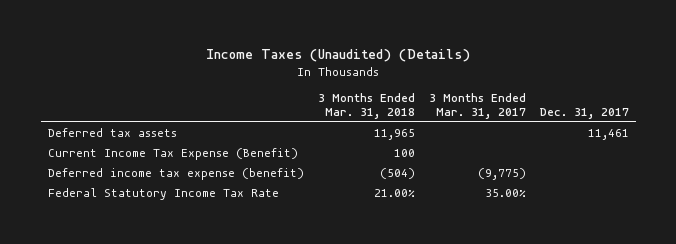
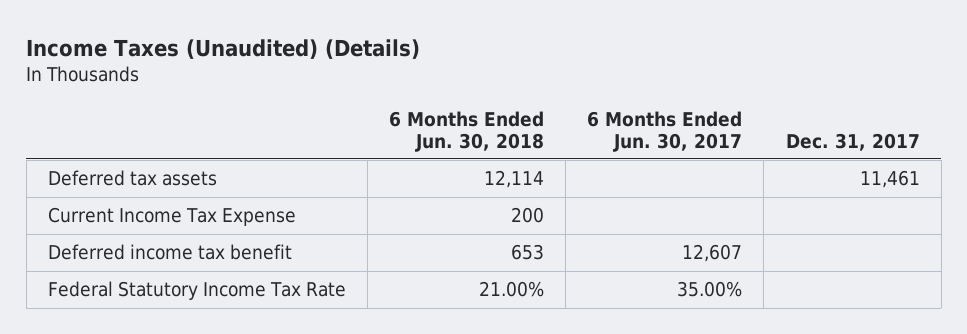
- | 3 Months Ended Mar. 31, 2018 | 3 Months Ended Mar. 31, 2017 | Dec. 31, 2017
+ | 6 Months Ended Jun. 30, 2018 | 6 Months Ended Jun. 30, 2017 | Dec. 31, 2017
- Current Income Tax Expense (Benefit) | 100 | |
- Deferred income tax expense (benefit) | (504) | (9,775) |
+ Current Income Tax Expense | 200 | |
+ Deferred income tax benefit | 653 | 12,607 |

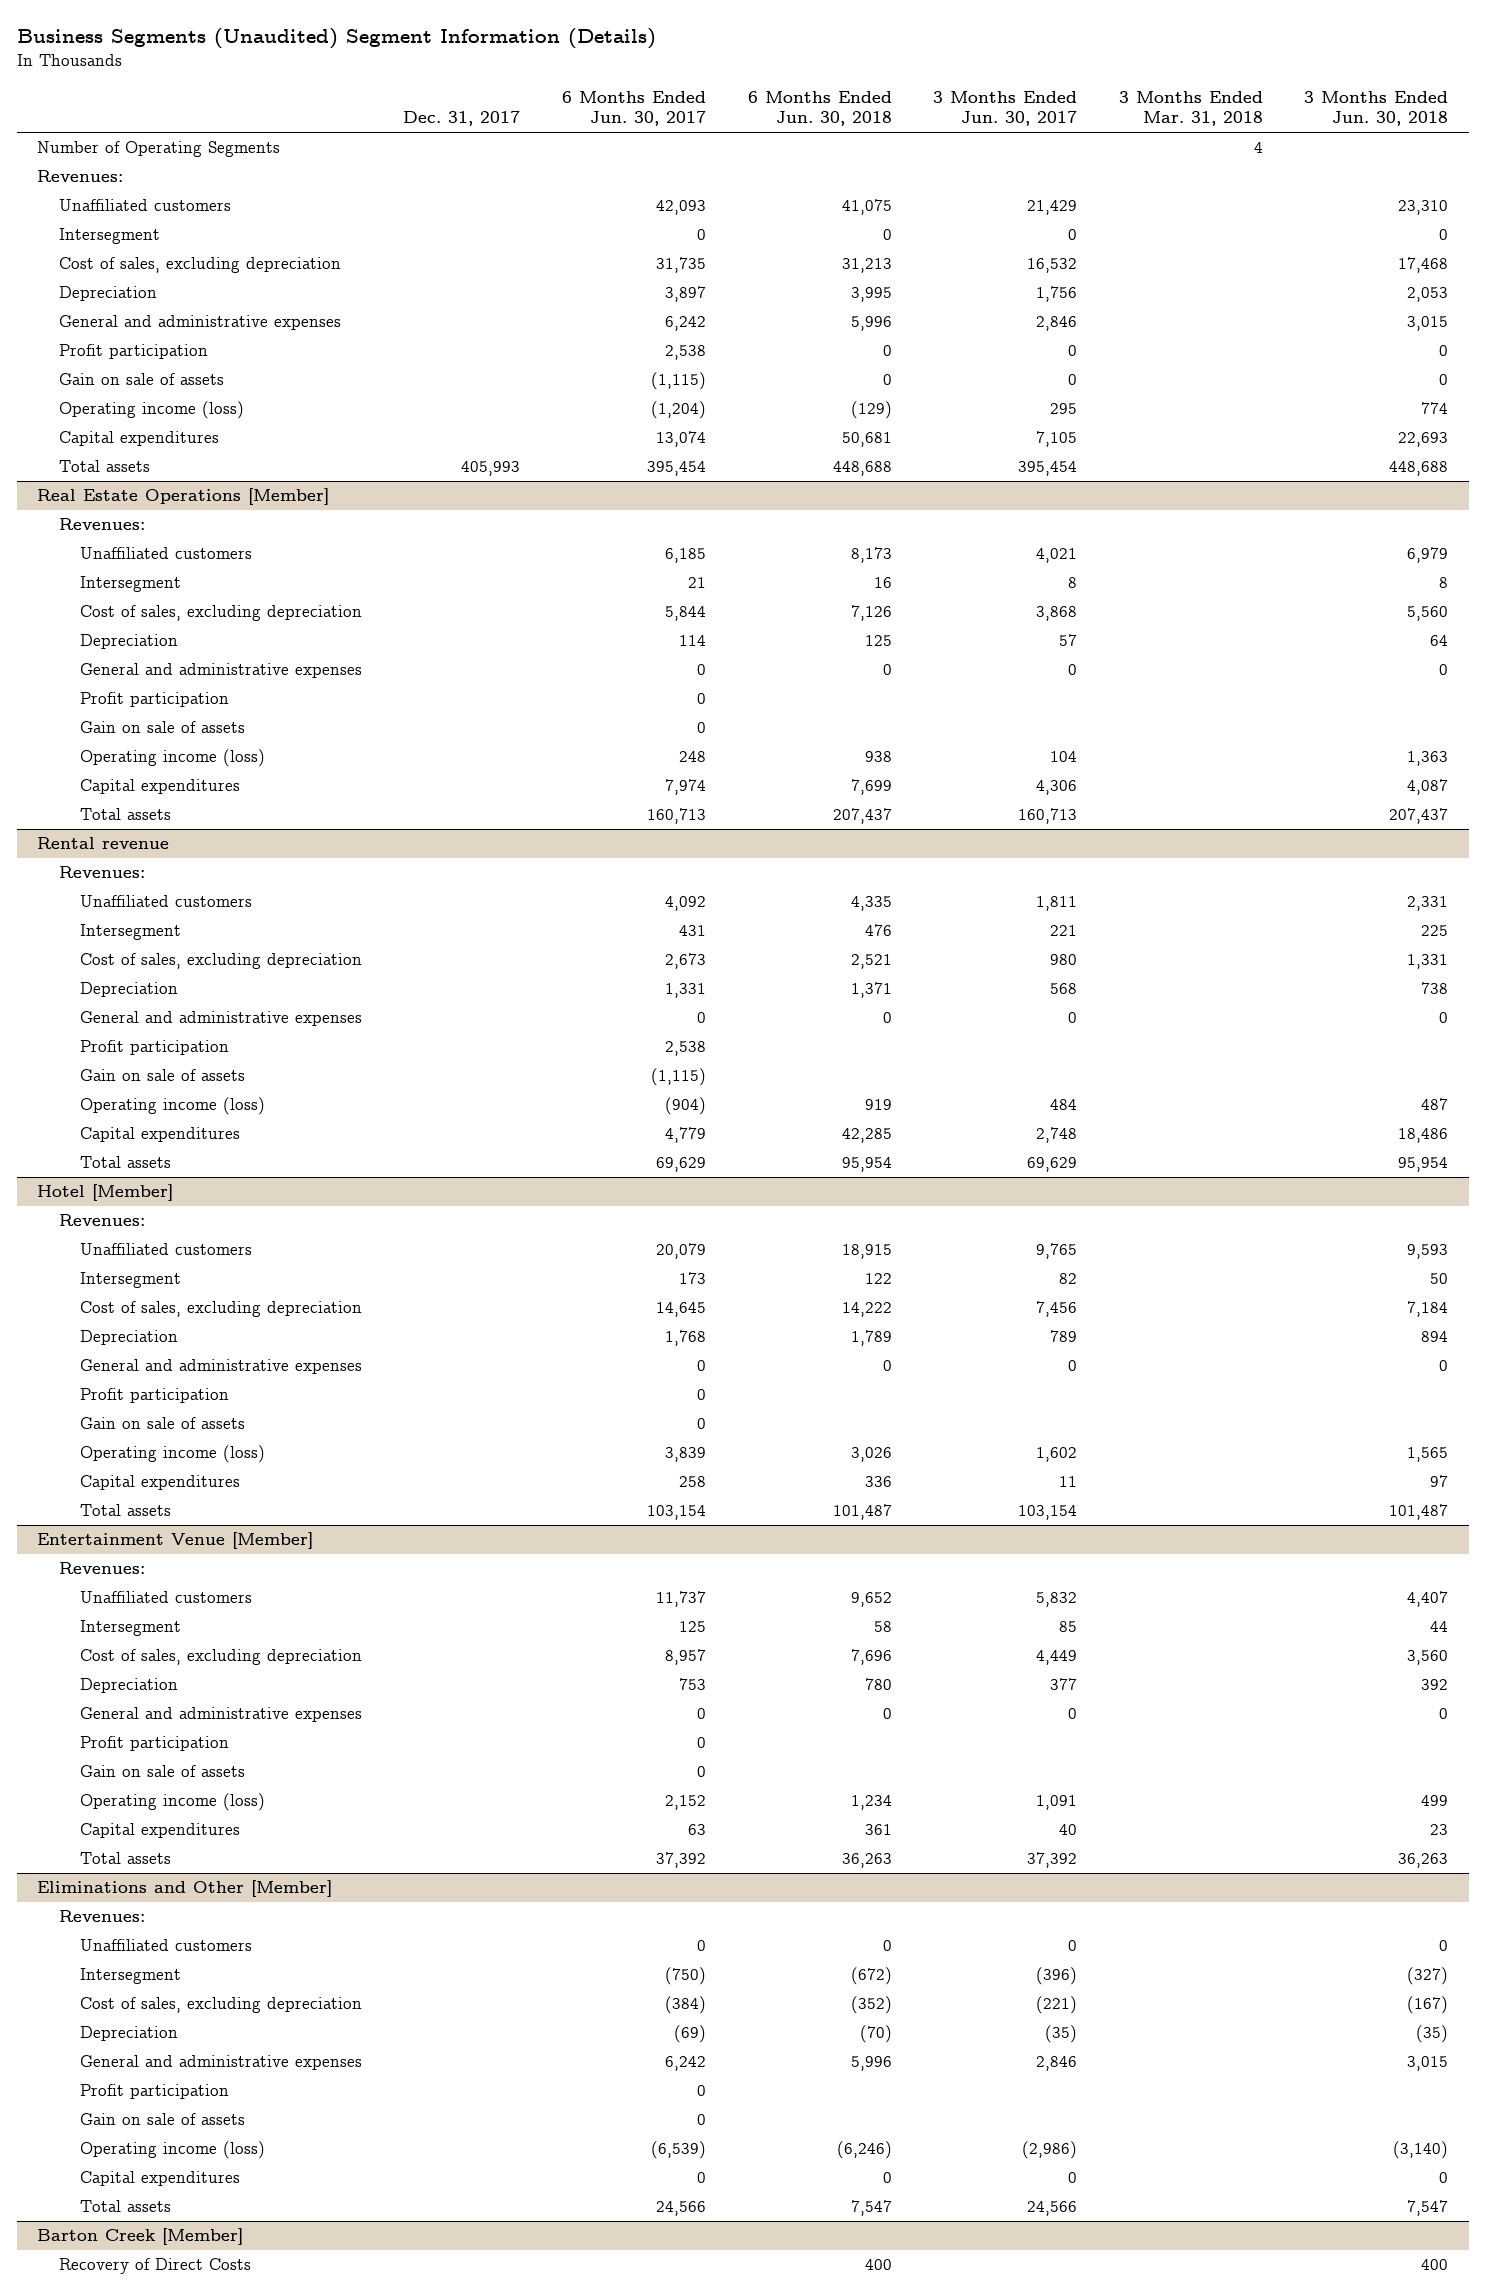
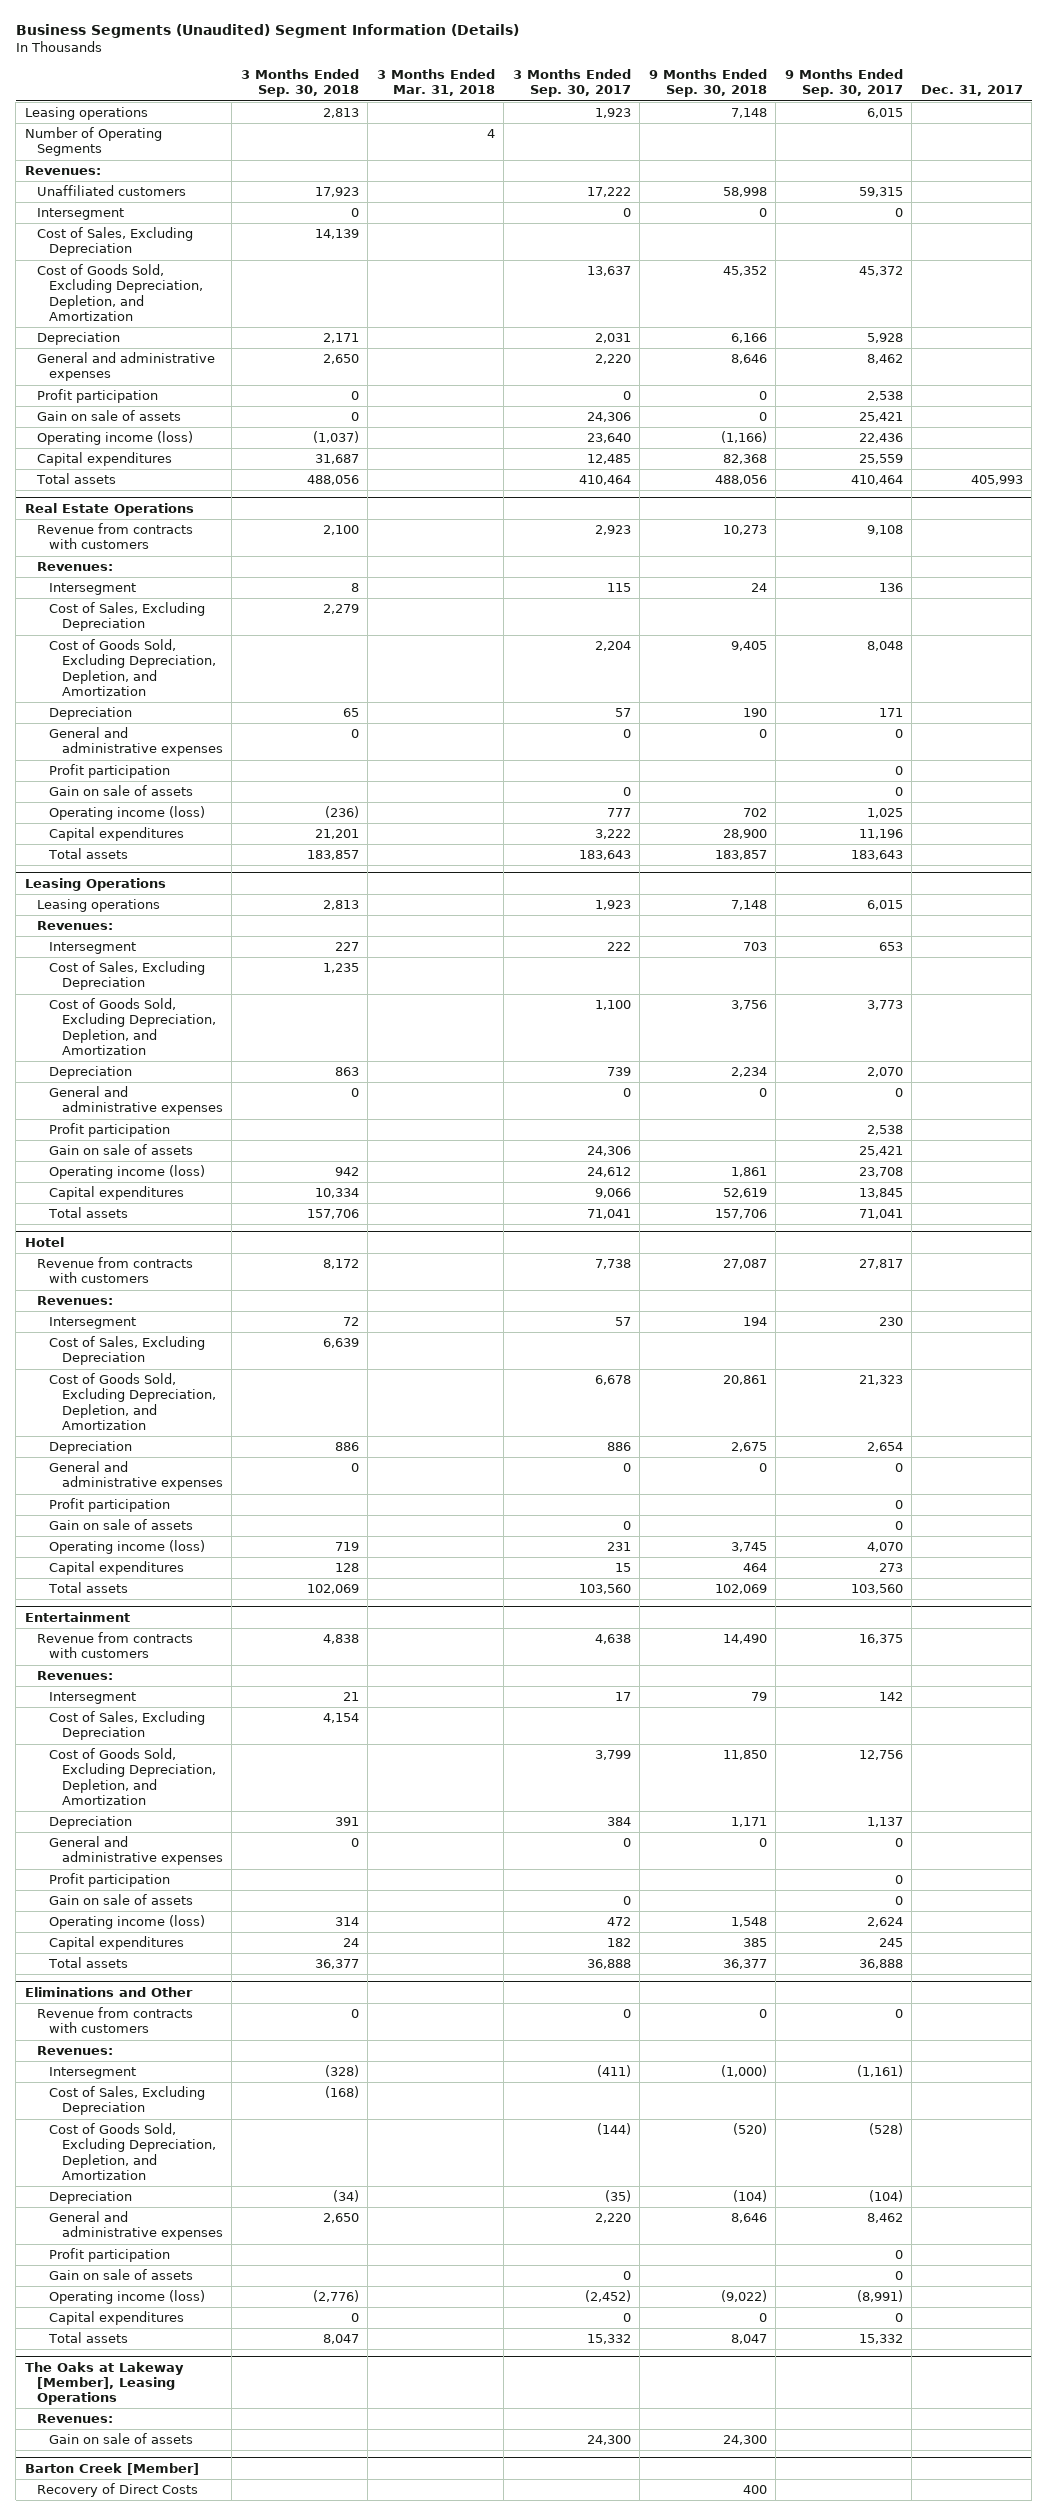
- | Dec. 31, 2017 | 6 Months Ended Jun. 30, 2017 | 6 Months Ended Jun. 30, 2018 | 3 Months Ended Jun. 30, 2017 | 3 Months Ended Mar. 31, 2018 | 3 Months Ended Jun. 30, 2018
+ | 3 Months Ended Sep. 30, 2018 | 3 Months Ended Mar. 31, 2018 | 3 Months Ended Sep. 30, 2017 | 9 Months Ended Sep. 30, 2018 | 9 Months Ended Sep. 30, 2017 | Dec. 31, 2017
+ Leasing operations | 2,813 | | 1,923 | 7,148 | 6,015 |
- Cost of sales, excluding depreciation | | 31,735 | 31,213 | 16,532 | | 17,468
+ Cost of Sales, Excluding Depreciation | 14,139 | | | | |
+ Cost of Goods Sold, Excluding Depreciation, Depletion, and Amortization | | | 13,637 | 45,352 | 45,372 |
- Real Estate Operations [Member]
+ Real Estate Operations
+ Revenue from contracts with customers | 2,100 | | 2,923 | 10,273 | 9,108 |
- Unaffiliated customers | | 6,185 | 8,173 | 4,021 | | 6,979
- Cost of sales, excluding depreciation | | 5,844 | 7,126 | 3,868 | | 5,560
+ Cost of Sales, Excluding Depreciation | 2,279 | | | | |
+ Cost of Goods Sold, Excluding Depreciation, Depletion, and Amortization | | | 2,204 | 9,405 | 8,048 |
- Rental revenue
+ Leasing Operations
+ Leasing operations | 2,813 | | 1,923 | 7,148 | 6,015 |
- Unaffiliated customers | | 4,092 | 4,335 | 1,811 | | 2,331
- Cost of sales, excluding depreciation | | 2,673 | 2,521 | 980 | | 1,331
+ Cost of Sales, Excluding Depreciation | 1,235 | | | | |
+ Cost of Goods Sold, Excluding Depreciation, Depletion, and Amortization | | | 1,100 | 3,756 | 3,773 |
- Hotel [Member]
+ Hotel
+ Revenue from contracts with customers | 8,172 | | 7,738 | 27,087 | 27,817 |
- Unaffiliated customers | | 20,079 | 18,915 | 9,765 | | 9,593
- Cost of sales, excluding depreciation | | 14,645 | 14,222 | 7,456 | | 7,184
+ Cost of Sales, Excluding Depreciation | 6,639 | | | | |
+ Cost of Goods Sold, Excluding Depreciation, Depletion, and Amortization | | | 6,678 | 20,861 | 21,323 |
- Entertainment Venue [Member]
- Revenues:
- Unaffiliated customers | | 11,737 | 9,652 | 5,832 | | 4,407
- Intersegment | | 125 | 58 | 85 | | 44
- Cost of sales, excluding depreciation | | 8,957 | 7,696 | 4,449 | | 3,560
- Depreciation | | 753 | 780 | 377 | | 392
- General and administrative expenses | | 0 | 0 | 0 | | 0
- Profit participation | | 0 | | | |
- Gain on sale of assets | | 0 | | | |
- Operating income (loss) | | 2,152 | 1,234 | 1,091 | | 499
- Capital expenditures | | 63 | 361 | 40 | | 23
- Total assets | | 37,392 | 36,263 | 37,392 | | 36,263
- Eliminations and Other [Member]
+ Entertainment
+ Revenue from contracts with customers | 4,838 | | 4,638 | 14,490 | 16,375 |
+ Revenues:
+ Intersegment | 21 | | 17 | 79 | 142 |
+ Cost of Sales, Excluding Depreciation | 4,154 | | | | |
+ Cost of Goods Sold, Excluding Depreciation, Depletion, and Amortization | | | 3,799 | 11,850 | 12,756 |
+ Depreciation | 391 | | 384 | 1,171 | 1,137 |
+ General and administrative expenses | 0 | | 0 | 0 | 0 |
+ Profit participation | | | | | 0 |
+ Gain on sale of assets | | | 0 | | 0 |
+ Operating income (loss) | 314 | | 472 | 1,548 | 2,624 |
+ Capital expenditures | 24 | | 182 | 385 | 245 |
+ Total assets | 36,377 | | 36,888 | 36,377 | 36,888 |
+ Eliminations and Other
+ Revenue from contracts with customers | 0 | | 0 | 0 | 0 |
- Unaffiliated customers | | 0 | 0 | 0 | | 0
- Cost of sales, excluding depreciation | | (384) | (352) | (221) | | (167)
+ Cost of Sales, Excluding Depreciation | (168) | | | | |
+ Cost of Goods Sold, Excluding Depreciation, Depletion, and Amortization | | | (144) | (520) | (528) |
+ The Oaks at Lakeway [Member], Leasing Operations
+ Revenues:
+ Gain on sale of assets | | | 24,300 | 24,300 | |

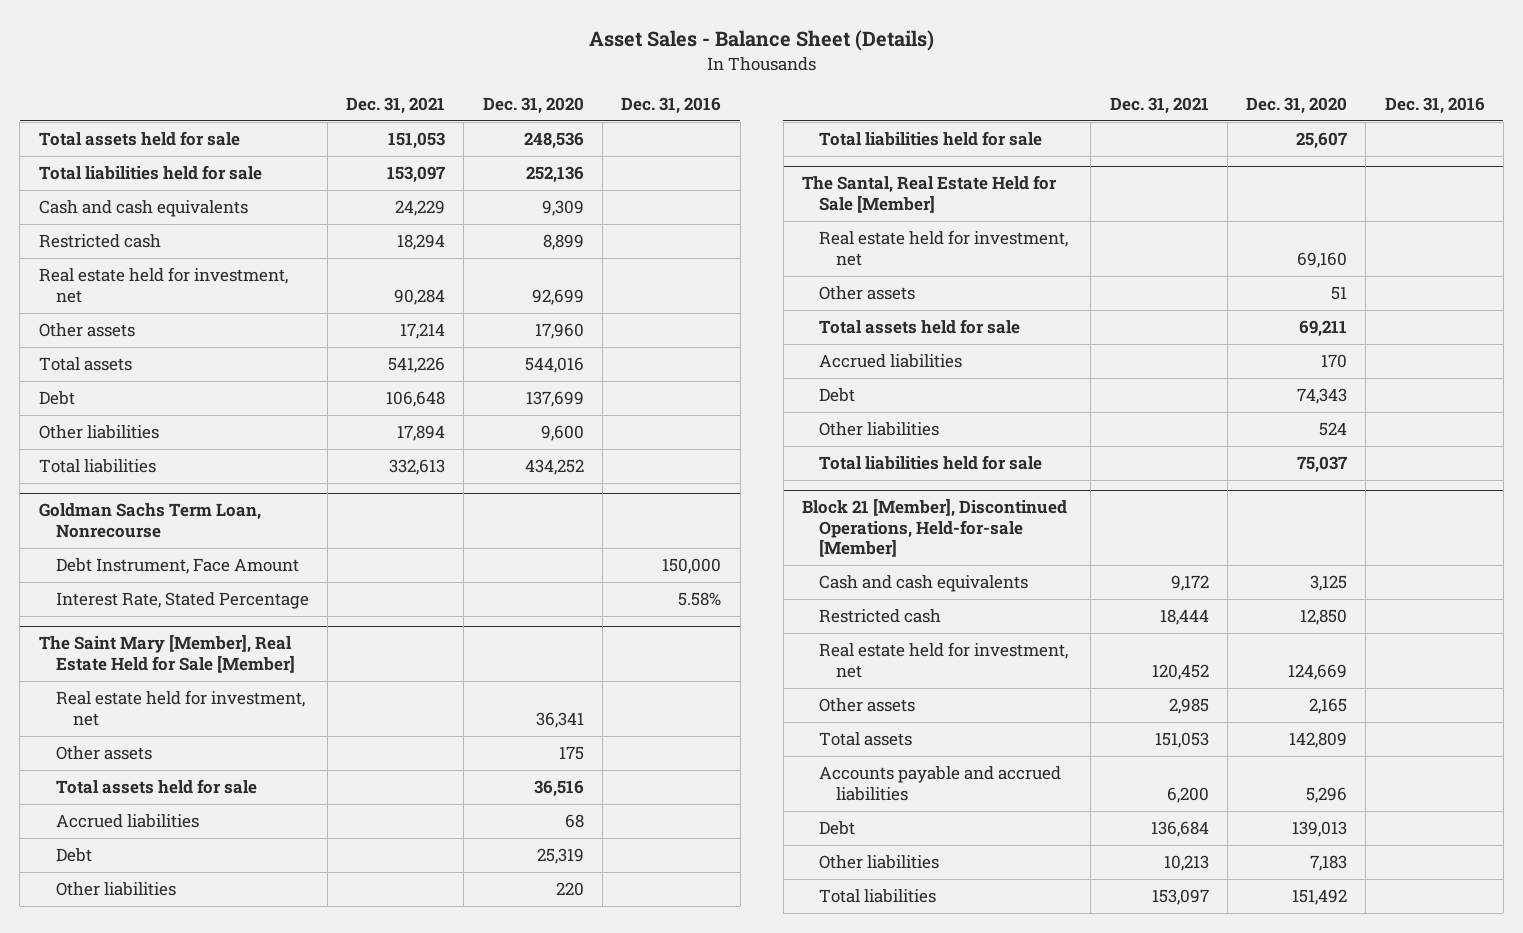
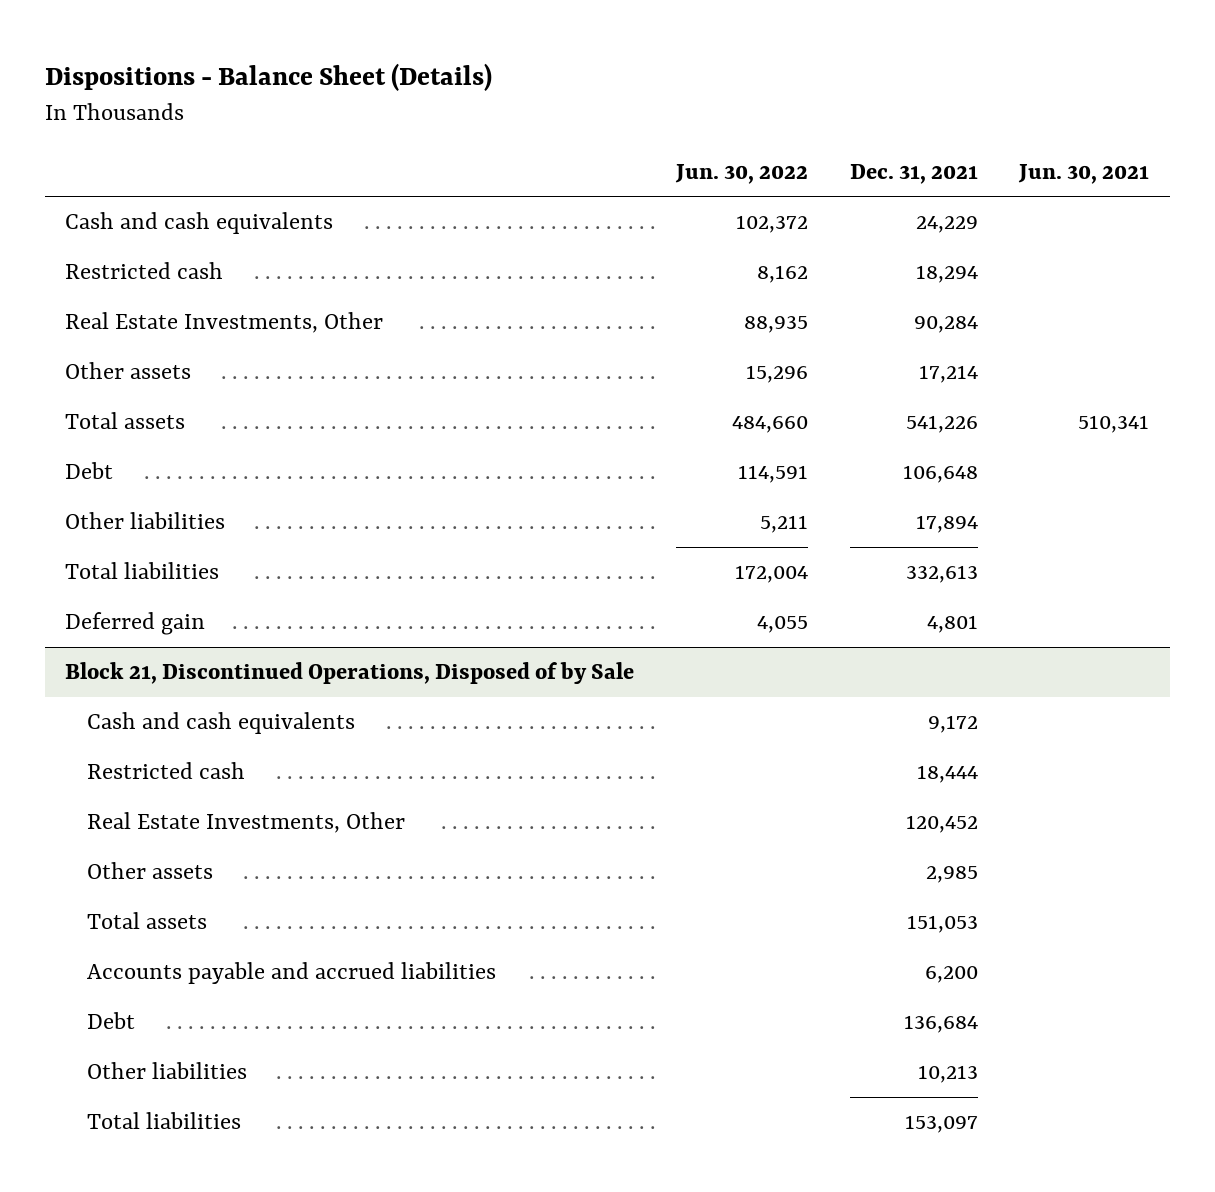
- Asset Sales - Balance Sheet (Details)
+ Dispositions - Balance Sheet (Details)
- | Dec. 31, 2021 | Dec. 31, 2020 | Dec. 31, 2016
+ | Jun. 30, 2022 | Dec. 31, 2021 | Jun. 30, 2021
- Total assets held for sale | 151,053 | 248,536 |
- Total liabilities held for sale | 153,097 | 252,136 |
- Real estate held for investment, net | 90,284 | 92,699 |
+ Real Estate Investments, Other | 88,935 | 90,284 |
- Goldman Sachs Term Loan, Nonrecourse
- Debt Instrument, Face Amount | | | 150,000
- Interest Rate, Stated Percentage | | | 5.58%
- The Saint Mary [Member], Real Estate Held for Sale [Member]
- Real estate held for investment, net | | 36,341 |
- Other assets | | 175 |
- Total assets held for sale | | 36,516 |
- Accrued liabilities | | 68 |
- Debt | | 25,319 |
- Other liabilities | | 220 |
- Total liabilities held for sale | | 25,607 |
- The Santal, Real Estate Held for Sale [Member]
- Real estate held for investment, net | | 69,160 |
- Other assets | | 51 |
- Total assets held for sale | | 69,211 |
- Accrued liabilities | | 170 |
- Debt | | 74,343 |
- Other liabilities | | 524 |
- Total liabilities held for sale | | 75,037 |
- Block 21 [Member], Discontinued Operations, Held-for-sale [Member]
+ Deferred gain | 4,055 | 4,801 |
+ Block 21, Discontinued Operations, Disposed of by Sale
- Real estate held for investment, net | 120,452 | 124,669 |
+ Real Estate Investments, Other | | 120,452 |

